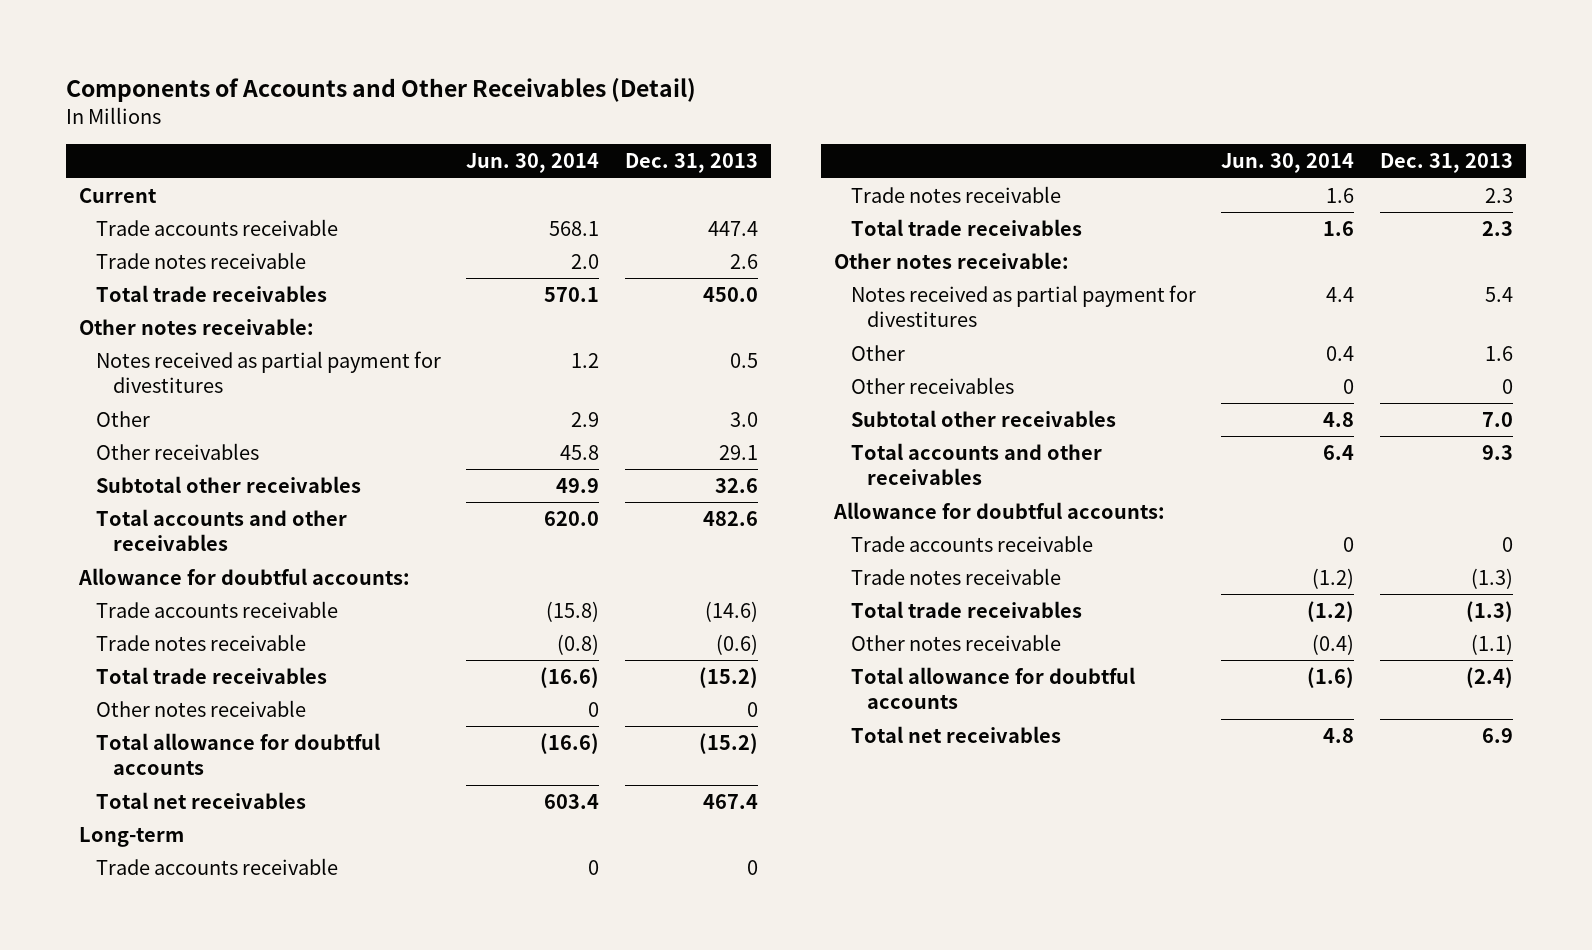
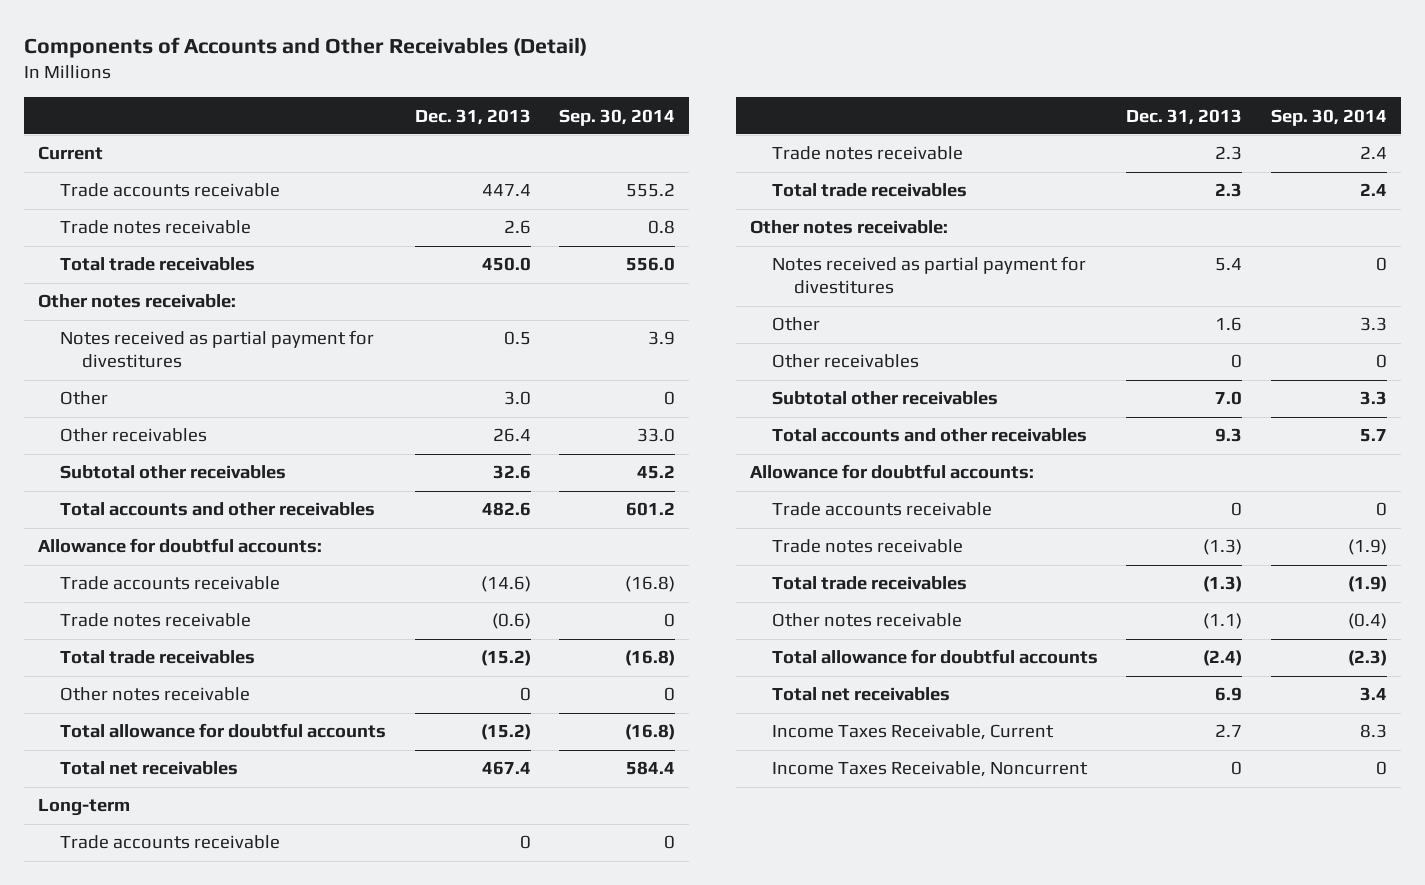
- | Jun. 30, 2014 | Dec. 31, 2013
+ | Dec. 31, 2013 | Sep. 30, 2014
- Other receivables | 45.8 | 29.1
+ Other receivables | 26.4 | 33.0
+ Income Taxes Receivable, Current | 2.7 | 8.3
+ Income Taxes Receivable, Noncurrent | 0 | 0

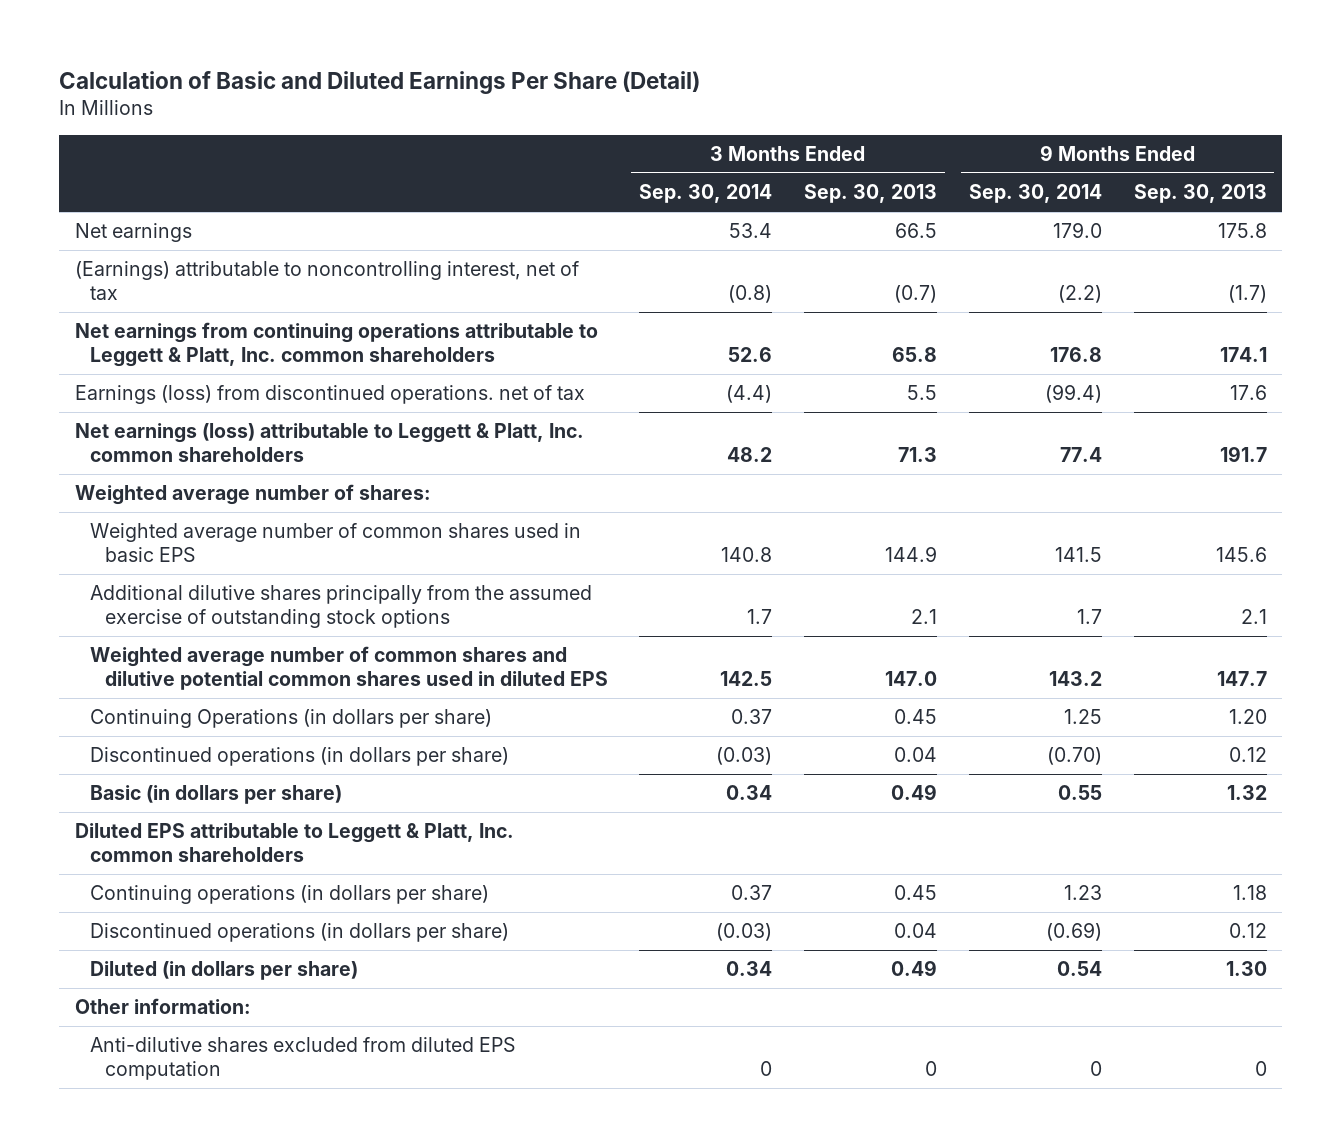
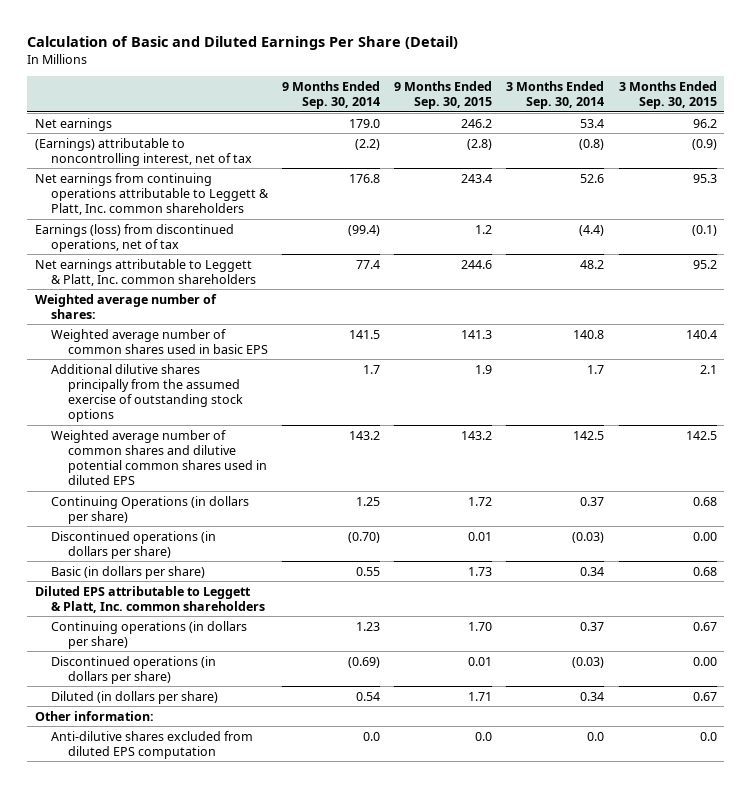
- | 3 Months Ended Sep. 30, 2014 | 3 Months Ended Sep. 30, 2013 | 9 Months Ended Sep. 30, 2014 | 9 Months Ended Sep. 30, 2013
+ | 9 Months Ended Sep. 30, 2014 | 9 Months Ended Sep. 30, 2015 | 3 Months Ended Sep. 30, 2014 | 3 Months Ended Sep. 30, 2015
- Earnings (loss) from discontinued operations. net of tax | (4.4) | 5.5 | (99.4) | 17.6
- Net earnings (loss) attributable to Leggett & Platt, Inc. common shareholders | 48.2 | 71.3 | 77.4 | 191.7
+ Earnings (loss) from discontinued operations, net of tax | (99.4) | 1.2 | (4.4) | (0.1)
+ Net earnings attributable to Leggett & Platt, Inc. common shareholders | 77.4 | 244.6 | 48.2 | 95.2
- Anti-dilutive shares excluded from diluted EPS computation | 0 | 0 | 0 | 0
+ Anti-dilutive shares excluded from diluted EPS computation | 0.0 | 0.0 | 0.0 | 0.0

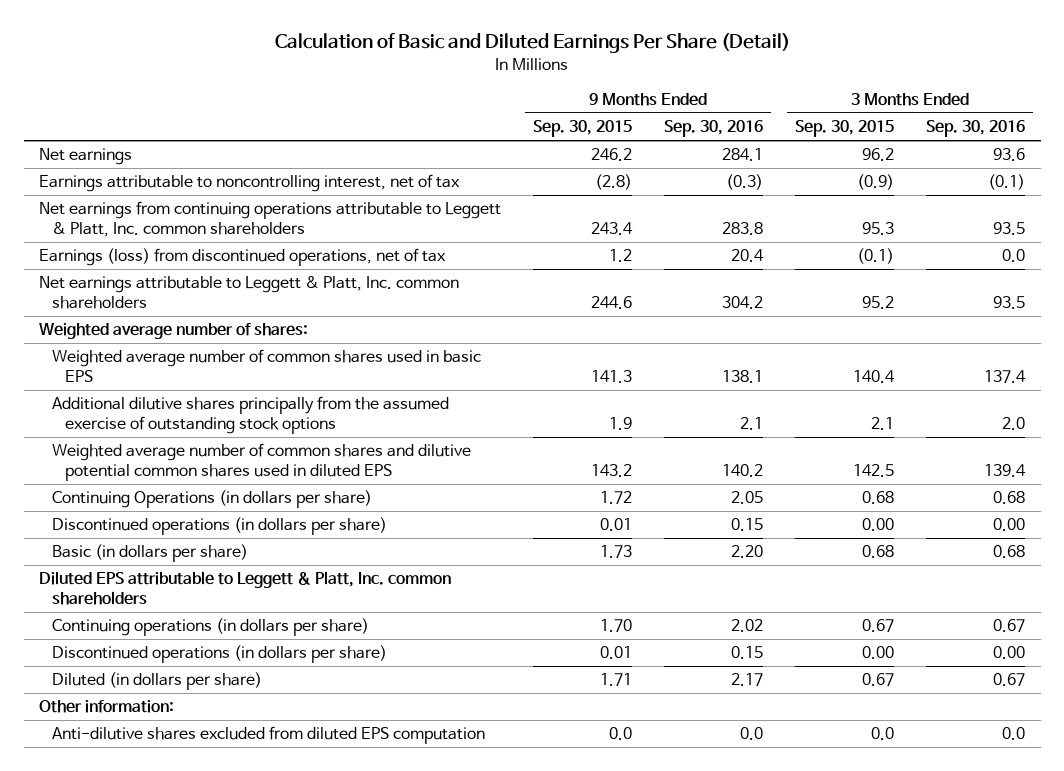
- | 9 Months Ended Sep. 30, 2014 | 9 Months Ended Sep. 30, 2015 | 3 Months Ended Sep. 30, 2014 | 3 Months Ended Sep. 30, 2015
+ | 9 Months Ended Sep. 30, 2015 | 9 Months Ended Sep. 30, 2016 | 3 Months Ended Sep. 30, 2015 | 3 Months Ended Sep. 30, 2016
- (Earnings) attributable to noncontrolling interest, net of tax | (2.2) | (2.8) | (0.8) | (0.9)
+ Earnings attributable to noncontrolling interest, net of tax | (2.8) | (0.3) | (0.9) | (0.1)

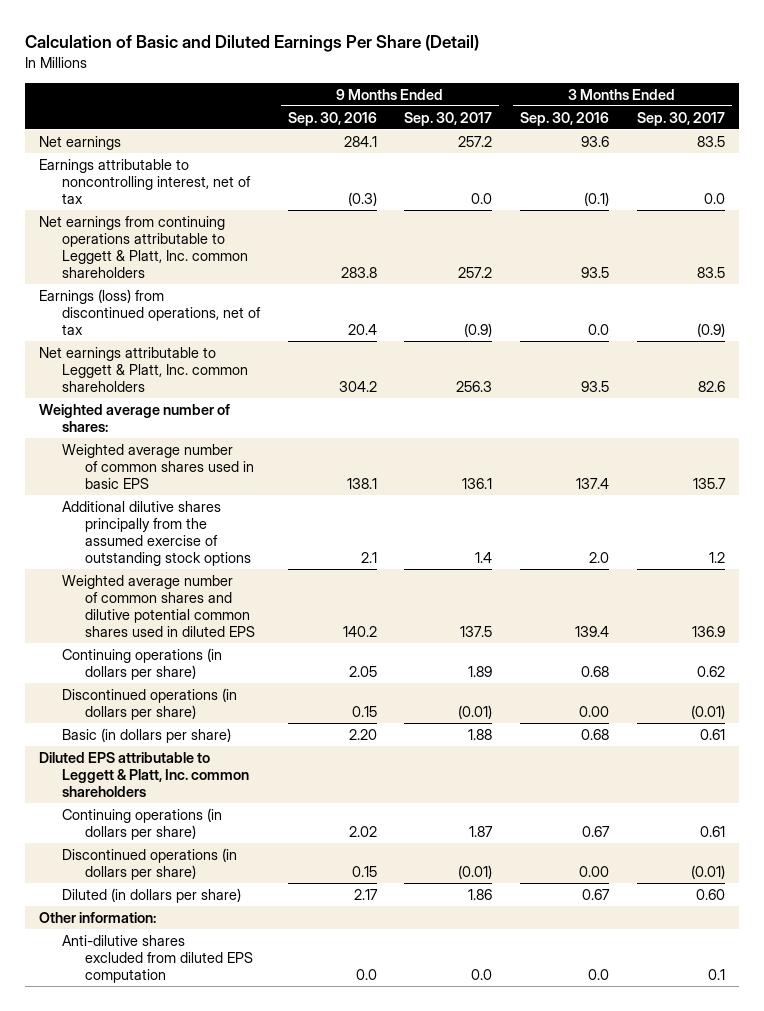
- | 9 Months Ended Sep. 30, 2015 | 9 Months Ended Sep. 30, 2016 | 3 Months Ended Sep. 30, 2015 | 3 Months Ended Sep. 30, 2016
+ | 9 Months Ended Sep. 30, 2016 | 9 Months Ended Sep. 30, 2017 | 3 Months Ended Sep. 30, 2016 | 3 Months Ended Sep. 30, 2017
- Continuing Operations (in dollars per share) | 1.72 | 2.05 | 0.68 | 0.68
+ Continuing operations (in dollars per share) | 2.05 | 1.89 | 0.68 | 0.62

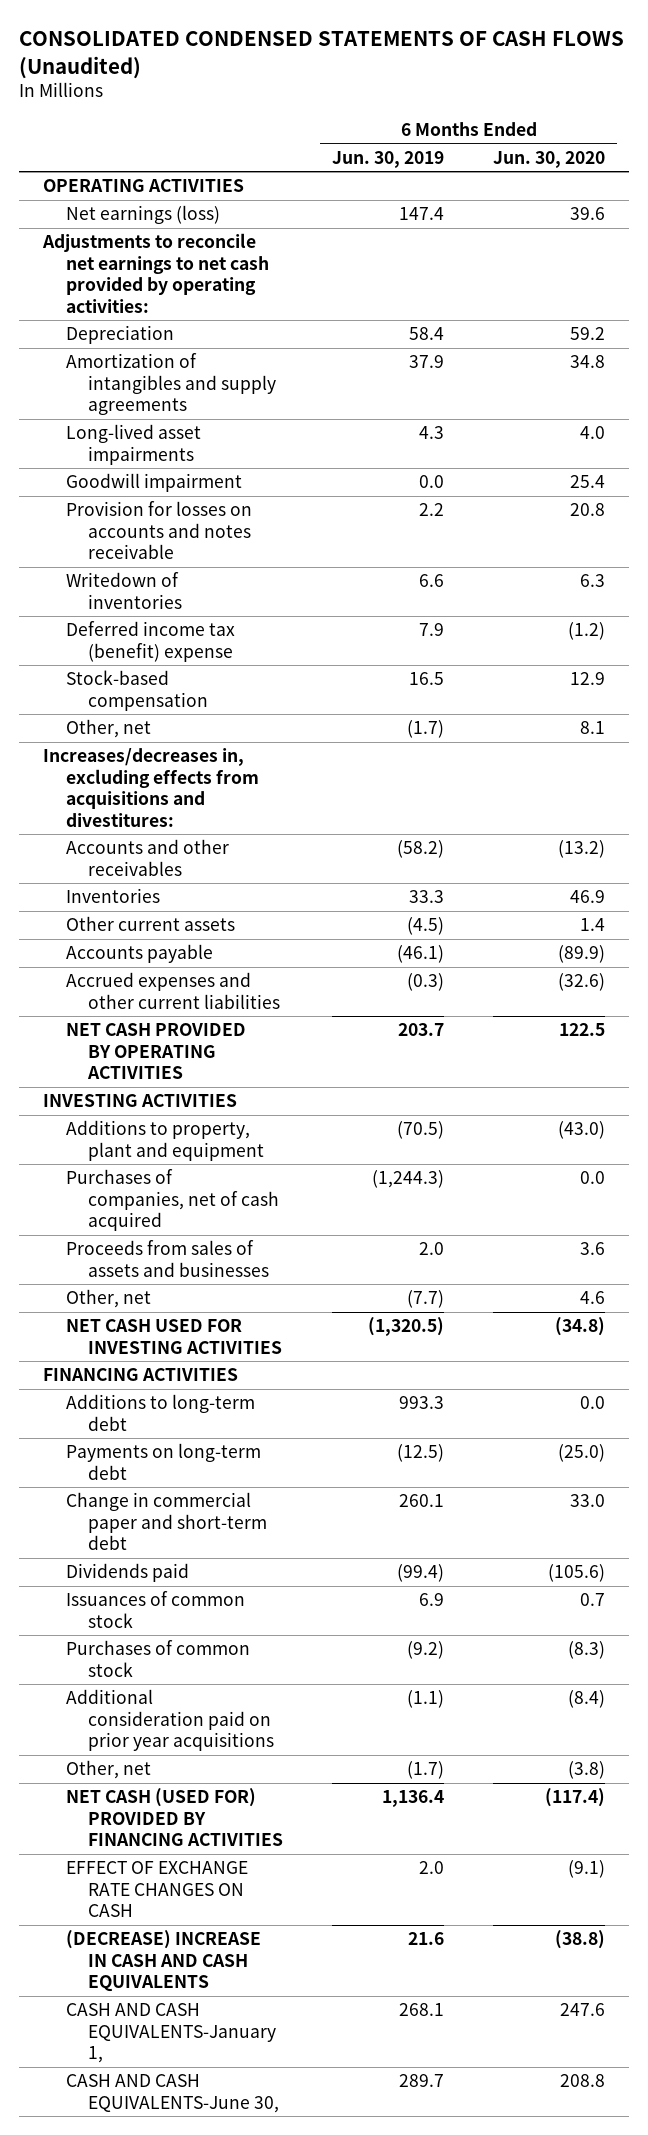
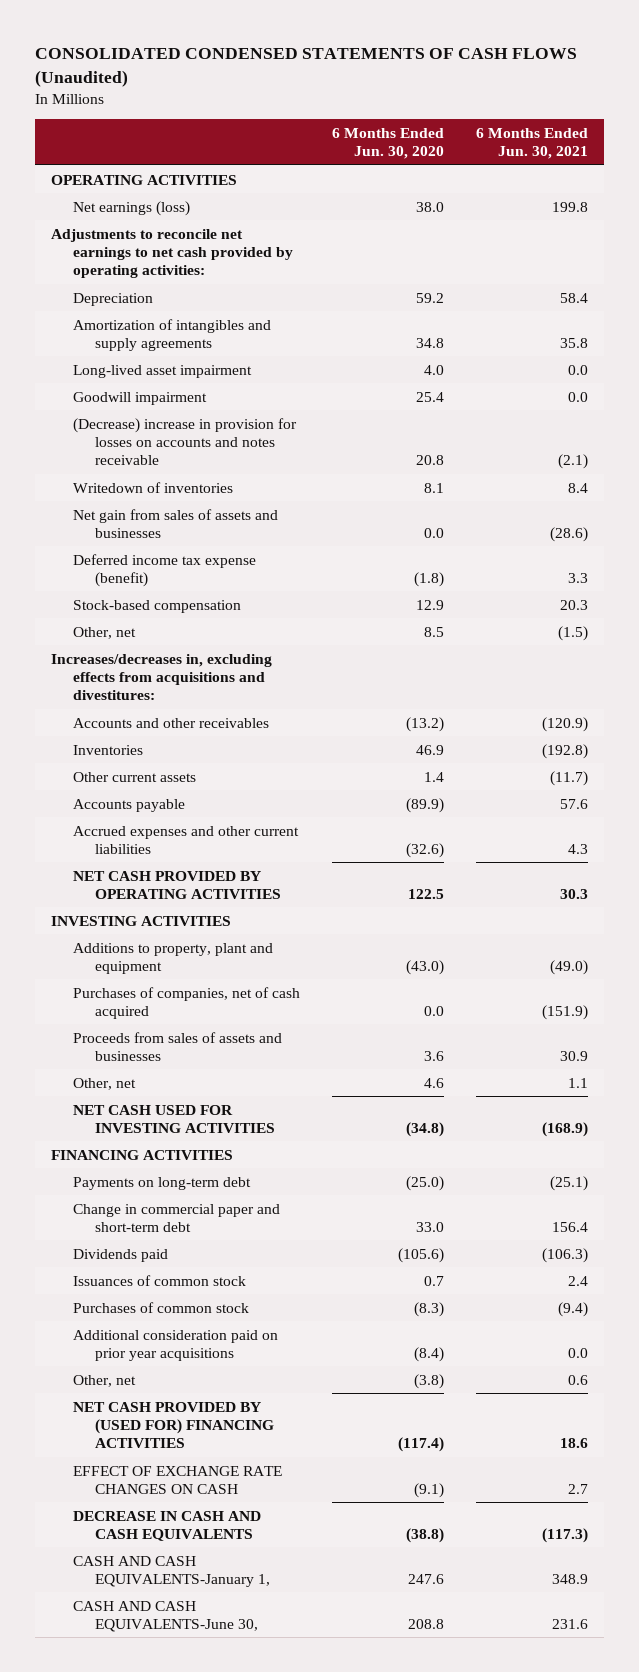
- | 6 Months Ended Jun. 30, 2019 | 6 Months Ended Jun. 30, 2020
+ | 6 Months Ended Jun. 30, 2020 | 6 Months Ended Jun. 30, 2021
- Net earnings (loss) | 147.4 | 39.6
+ Net earnings (loss) | 38.0 | 199.8
- Long-lived asset impairments | 4.3 | 4.0
+ Long-lived asset impairment | 4.0 | 0.0
- Provision for losses on accounts and notes receivable | 2.2 | 20.8
- Writedown of inventories | 6.6 | 6.3
- Deferred income tax (benefit) expense | 7.9 | (1.2)
+ (Decrease) increase in provision for losses on accounts and notes receivable | 20.8 | (2.1)
+ Writedown of inventories | 8.1 | 8.4
+ Net gain from sales of assets and businesses | 0.0 | (28.6)
+ Deferred income tax expense (benefit) | (1.8) | 3.3
- Other, net | (1.7) | 8.1
+ Other, net | 8.5 | (1.5)
- Additions to long-term debt | 993.3 | 0.0
- NET CASH (USED FOR) PROVIDED BY FINANCING ACTIVITIES | 1,136.4 | (117.4)
+ NET CASH PROVIDED BY (USED FOR) FINANCING ACTIVITIES | (117.4) | 18.6
- (DECREASE) INCREASE IN CASH AND CASH EQUIVALENTS | 21.6 | (38.8)
+ DECREASE IN CASH AND CASH EQUIVALENTS | (38.8) | (117.3)

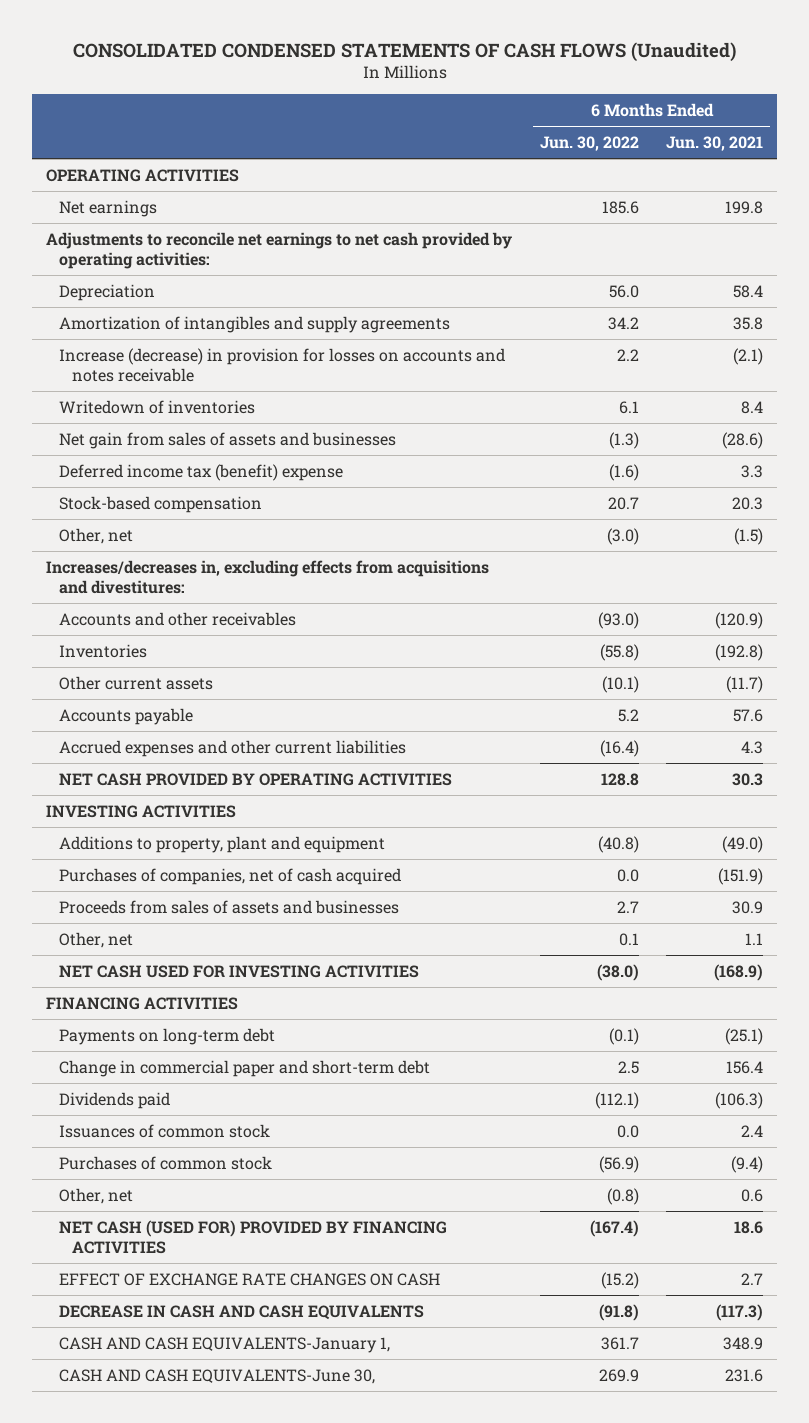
- | 6 Months Ended Jun. 30, 2020 | 6 Months Ended Jun. 30, 2021
+ | 6 Months Ended Jun. 30, 2022 | 6 Months Ended Jun. 30, 2021
- Net earnings (loss) | 38.0 | 199.8
+ Net earnings | 185.6 | 199.8
- Long-lived asset impairment | 4.0 | 0.0
- Goodwill impairment | 25.4 | 0.0
- (Decrease) increase in provision for losses on accounts and notes receivable | 20.8 | (2.1)
+ Increase (decrease) in provision for losses on accounts and notes receivable | 2.2 | (2.1)
- Deferred income tax expense (benefit) | (1.8) | 3.3
+ Deferred income tax (benefit) expense | (1.6) | 3.3
- Additional consideration paid on prior year acquisitions | (8.4) | 0.0
- NET CASH PROVIDED BY (USED FOR) FINANCING ACTIVITIES | (117.4) | 18.6
+ NET CASH (USED FOR) PROVIDED BY FINANCING ACTIVITIES | (167.4) | 18.6

